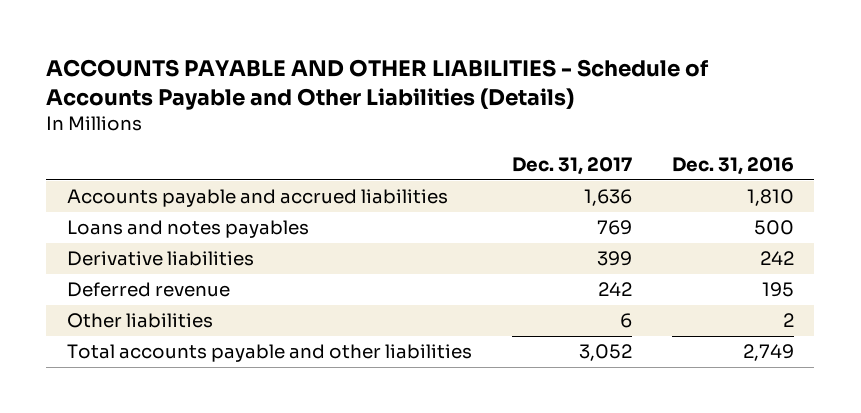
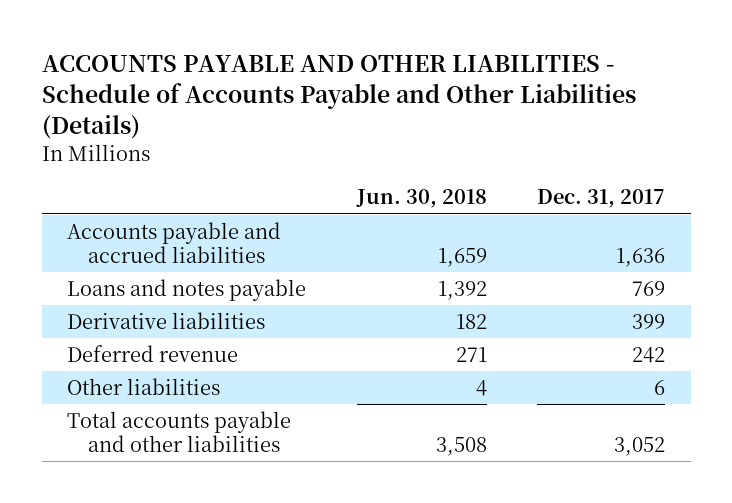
- | Dec. 31, 2017 | Dec. 31, 2016
+ | Jun. 30, 2018 | Dec. 31, 2017
- Loans and notes payables | 769 | 500
+ Loans and notes payable | 1,392 | 769

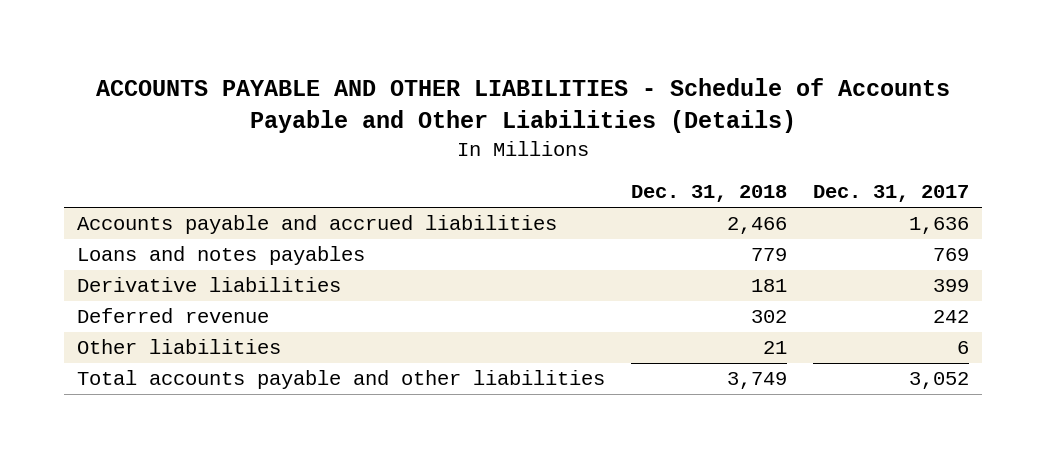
- | Jun. 30, 2018 | Dec. 31, 2017
+ | Dec. 31, 2018 | Dec. 31, 2017
- Loans and notes payable | 1,392 | 769
+ Loans and notes payables | 779 | 769

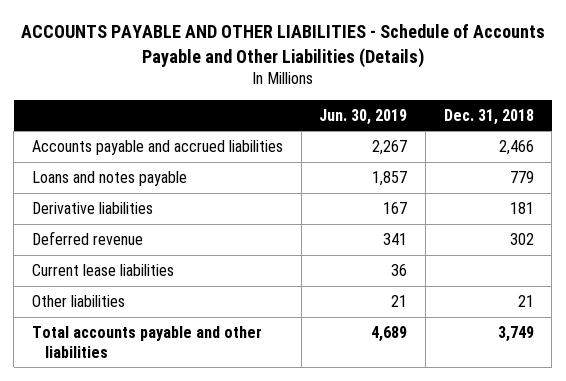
- | Dec. 31, 2018 | Dec. 31, 2017
+ | Jun. 30, 2019 | Dec. 31, 2018
- Loans and notes payables | 779 | 769
+ Loans and notes payable | 1,857 | 779
+ Current lease liabilities | 36 |

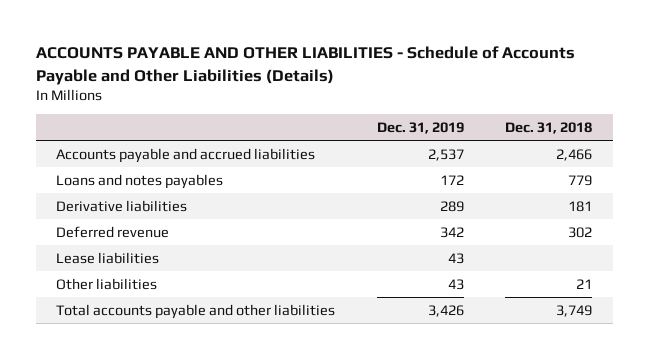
- | Jun. 30, 2019 | Dec. 31, 2018
+ | Dec. 31, 2019 | Dec. 31, 2018
- Loans and notes payable | 1,857 | 779
+ Loans and notes payables | 172 | 779
- Current lease liabilities | 36 |
+ Lease liabilities | 43 |

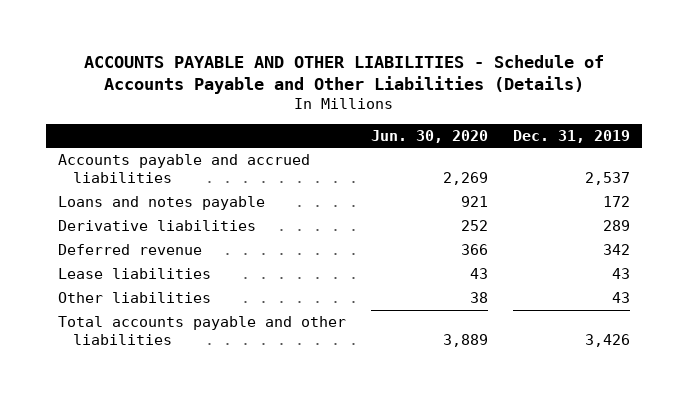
- | Dec. 31, 2019 | Dec. 31, 2018
+ | Jun. 30, 2020 | Dec. 31, 2019
- Loans and notes payables | 172 | 779
+ Loans and notes payable | 921 | 172

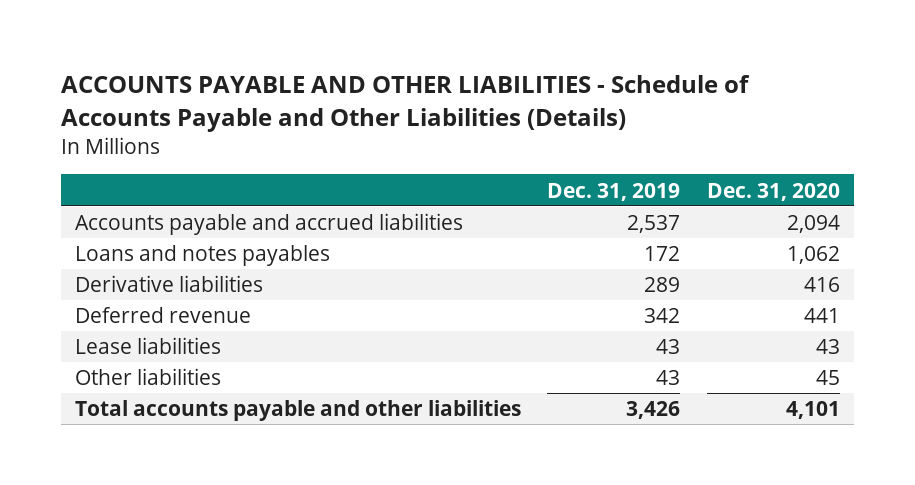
- | Jun. 30, 2020 | Dec. 31, 2019
+ | Dec. 31, 2019 | Dec. 31, 2020
- Loans and notes payable | 921 | 172
+ Loans and notes payables | 172 | 1,062

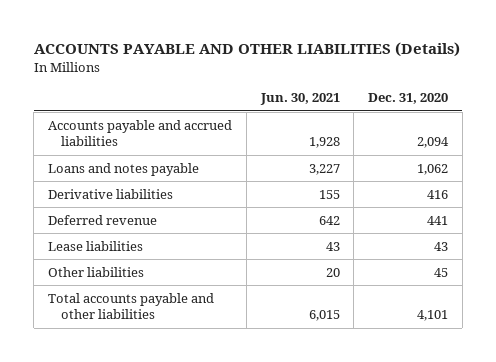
- ACCOUNTS PAYABLE AND OTHER LIABILITIES - Schedule of Accounts Payable and Other Liabilities (Details)
+ ACCOUNTS PAYABLE AND OTHER LIABILITIES (Details)
- | Dec. 31, 2019 | Dec. 31, 2020
+ | Jun. 30, 2021 | Dec. 31, 2020
- Loans and notes payables | 172 | 1,062
+ Loans and notes payable | 3,227 | 1,062

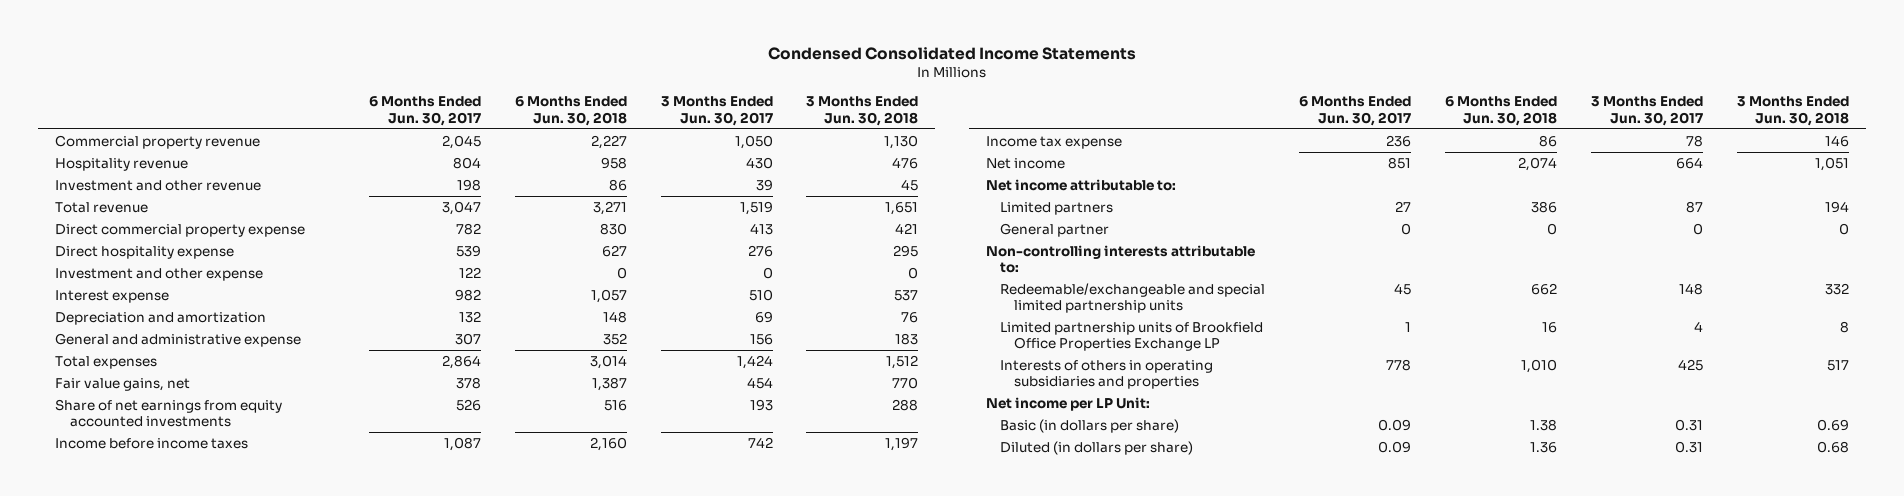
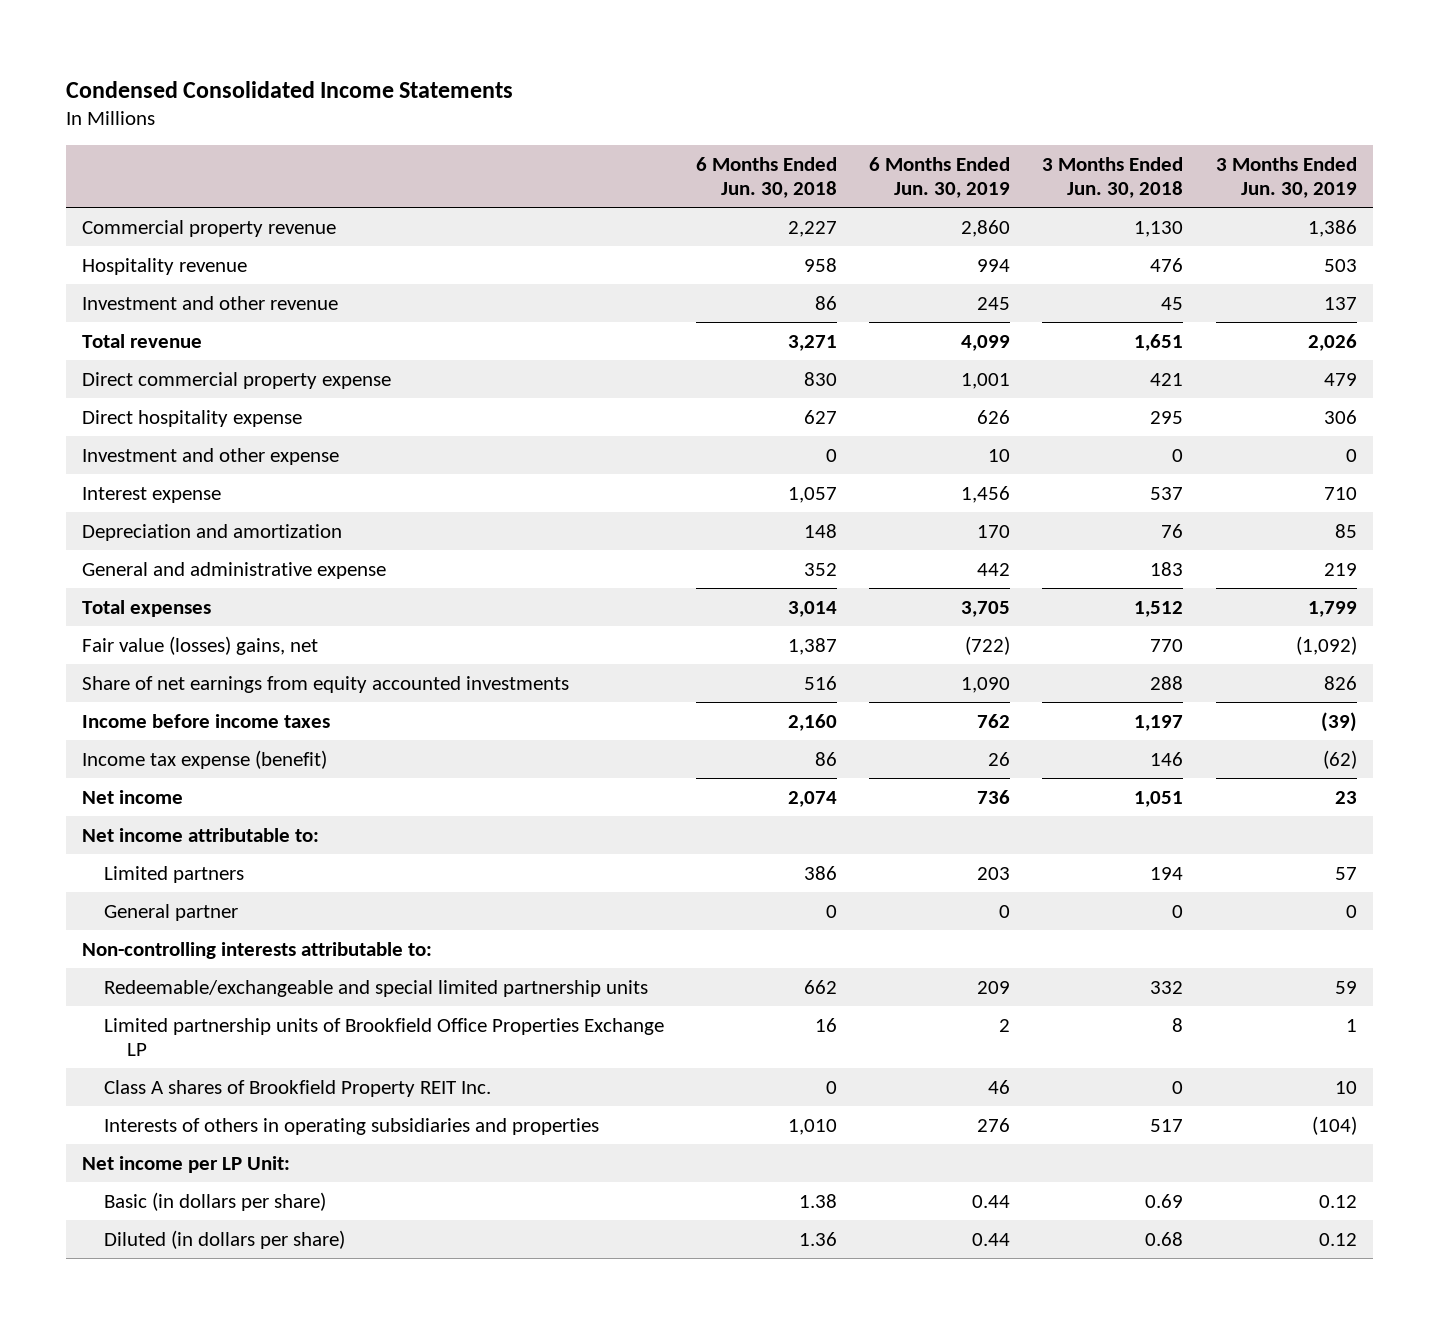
- | 6 Months Ended Jun. 30, 2017 | 6 Months Ended Jun. 30, 2018 | 3 Months Ended Jun. 30, 2017 | 3 Months Ended Jun. 30, 2018
+ | 6 Months Ended Jun. 30, 2018 | 6 Months Ended Jun. 30, 2019 | 3 Months Ended Jun. 30, 2018 | 3 Months Ended Jun. 30, 2019
- Fair value gains, net | 378 | 1,387 | 454 | 770
+ Fair value (losses) gains, net | 1,387 | (722) | 770 | (1,092)
- Income tax expense | 236 | 86 | 78 | 146
+ Income tax expense (benefit) | 86 | 26 | 146 | (62)
+ Class A shares of Brookfield Property REIT Inc. | 0 | 46 | 0 | 10

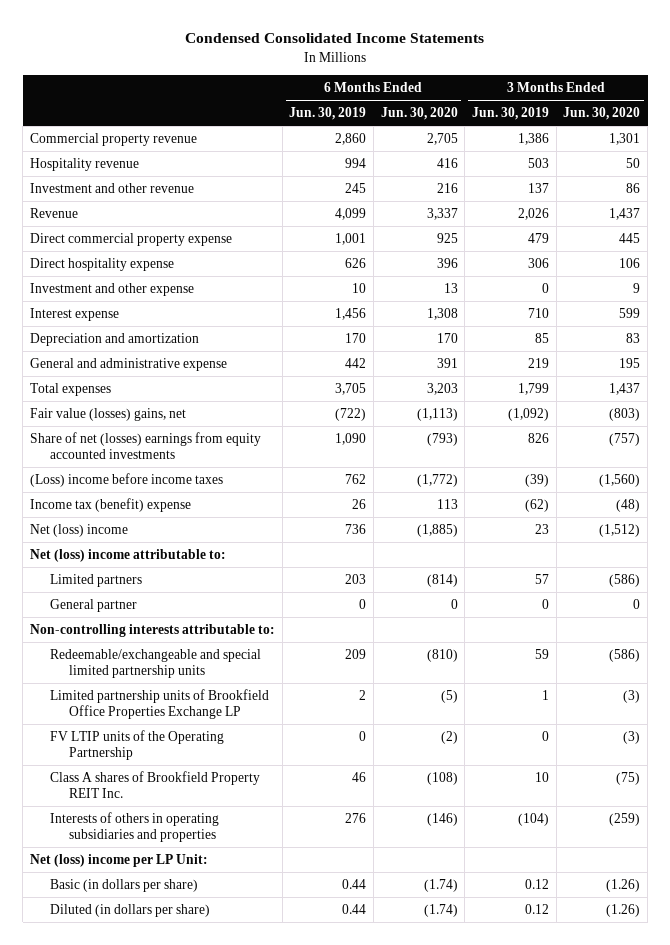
- | 6 Months Ended Jun. 30, 2018 | 6 Months Ended Jun. 30, 2019 | 3 Months Ended Jun. 30, 2018 | 3 Months Ended Jun. 30, 2019
+ | 6 Months Ended Jun. 30, 2019 | 6 Months Ended Jun. 30, 2020 | 3 Months Ended Jun. 30, 2019 | 3 Months Ended Jun. 30, 2020
- Total revenue | 3,271 | 4,099 | 1,651 | 2,026
+ Revenue | 4,099 | 3,337 | 2,026 | 1,437
- Share of net earnings from equity accounted investments | 516 | 1,090 | 288 | 826
- Income before income taxes | 2,160 | 762 | 1,197 | (39)
- Income tax expense (benefit) | 86 | 26 | 146 | (62)
- Net income | 2,074 | 736 | 1,051 | 23
- Net income attributable to:
+ Share of net (losses) earnings from equity accounted investments | 1,090 | (793) | 826 | (757)
+ (Loss) income before income taxes | 762 | (1,772) | (39) | (1,560)
+ Income tax (benefit) expense | 26 | 113 | (62) | (48)
+ Net (loss) income | 736 | (1,885) | 23 | (1,512)
+ Net (loss) income attributable to:
+ FV LTIP units of the Operating Partnership | 0 | (2) | 0 | (3)
- Net income per LP Unit:
+ Net (loss) income per LP Unit:

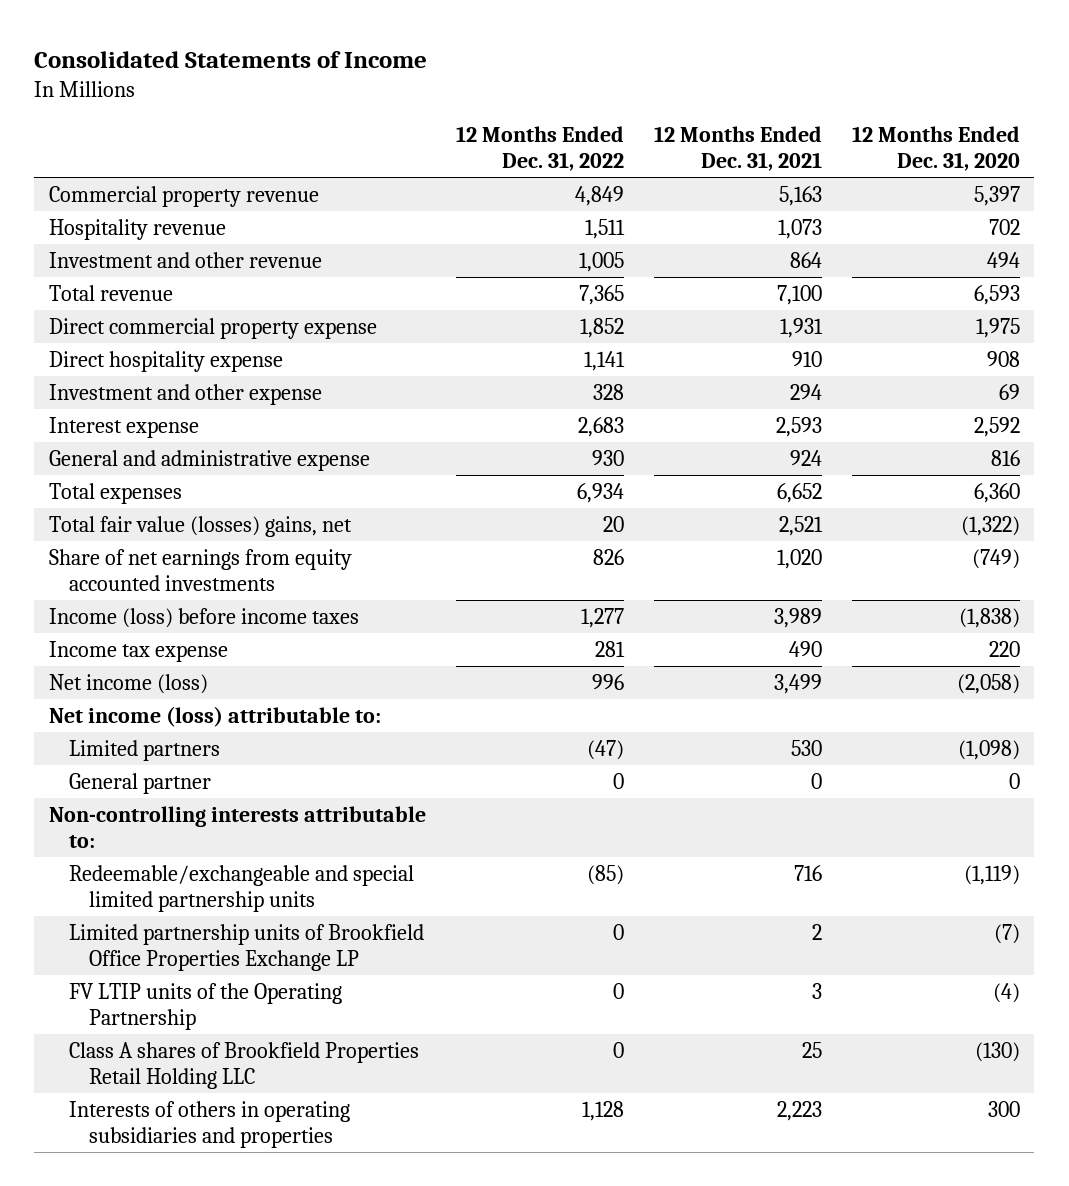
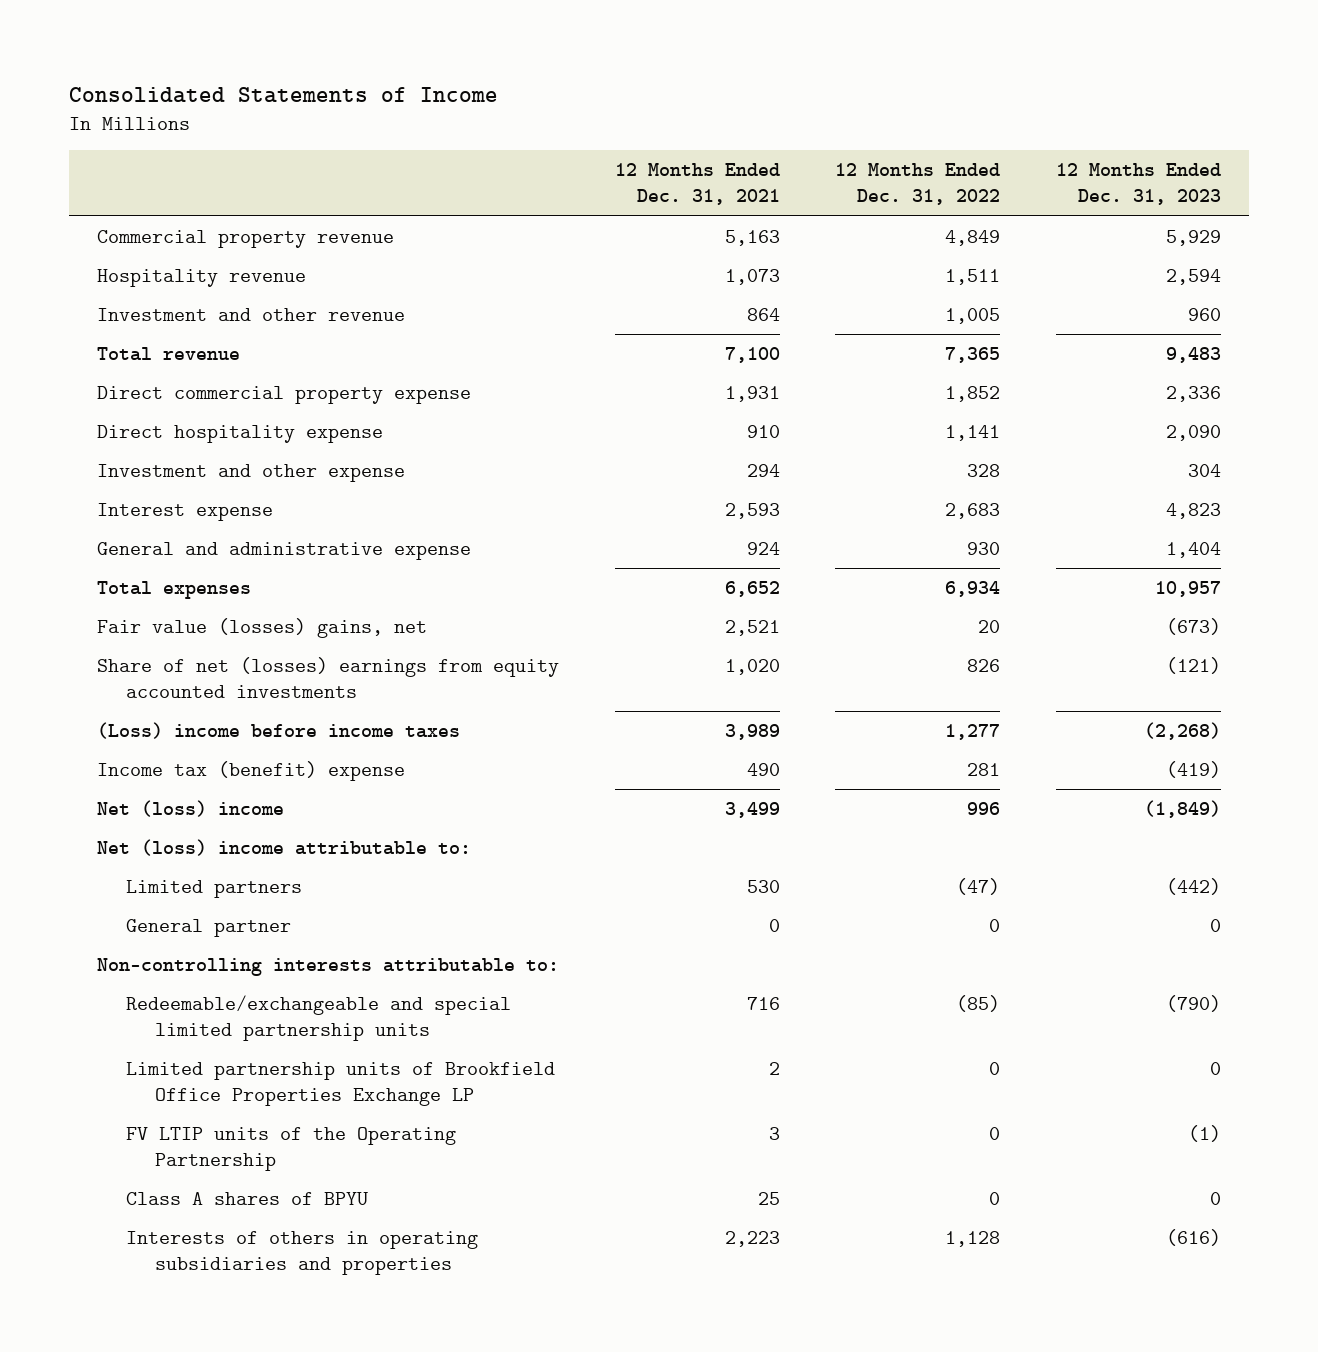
- | 12 Months Ended Dec. 31, 2022 | 12 Months Ended Dec. 31, 2021 | 12 Months Ended Dec. 31, 2020
+ | 12 Months Ended Dec. 31, 2021 | 12 Months Ended Dec. 31, 2022 | 12 Months Ended Dec. 31, 2023
- Total fair value (losses) gains, net | 20 | 2,521 | (1,322)
- Share of net earnings from equity accounted investments | 826 | 1,020 | (749)
- Income (loss) before income taxes | 1,277 | 3,989 | (1,838)
- Income tax expense | 281 | 490 | 220
- Net income (loss) | 996 | 3,499 | (2,058)
- Net income (loss) attributable to:
+ Fair value (losses) gains, net | 2,521 | 20 | (673)
+ Share of net (losses) earnings from equity accounted investments | 1,020 | 826 | (121)
+ (Loss) income before income taxes | 3,989 | 1,277 | (2,268)
+ Income tax (benefit) expense | 490 | 281 | (419)
+ Net (loss) income | 3,499 | 996 | (1,849)
+ Net (loss) income attributable to:
- Class A shares of Brookfield Properties Retail Holding LLC | 0 | 25 | (130)
+ Class A shares of BPYU | 25 | 0 | 0

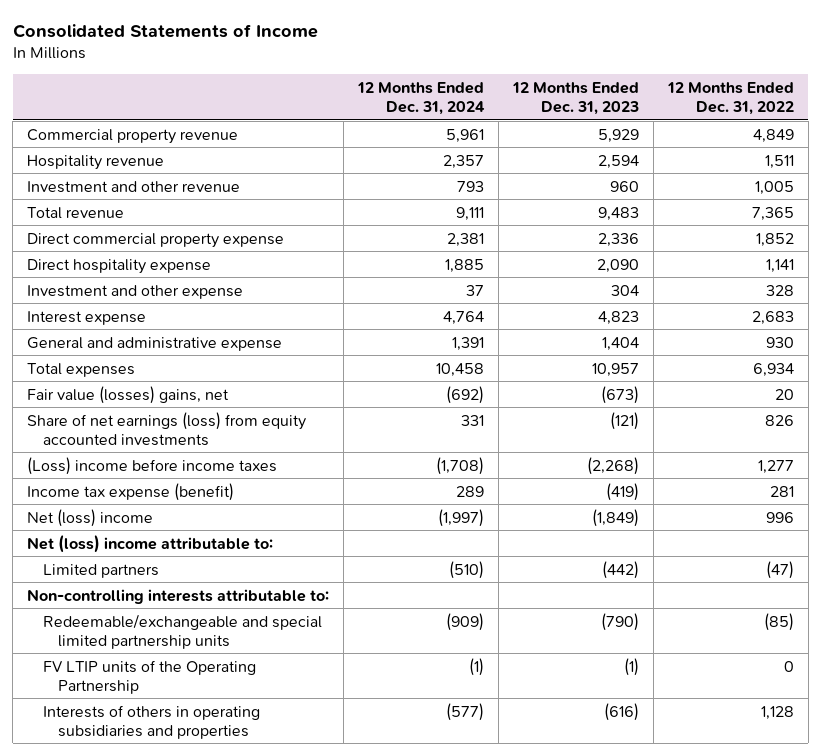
- | 12 Months Ended Dec. 31, 2021 | 12 Months Ended Dec. 31, 2022 | 12 Months Ended Dec. 31, 2023
+ | 12 Months Ended Dec. 31, 2024 | 12 Months Ended Dec. 31, 2023 | 12 Months Ended Dec. 31, 2022
- Share of net (losses) earnings from equity accounted investments | 1,020 | 826 | (121)
+ Share of net earnings (loss) from equity accounted investments | 331 | (121) | 826
- Income tax (benefit) expense | 490 | 281 | (419)
+ Income tax expense (benefit) | 289 | (419) | 281
- General partner | 0 | 0 | 0
- Limited partnership units of Brookfield Office Properties Exchange LP | 2 | 0 | 0
- Class A shares of BPYU | 25 | 0 | 0

